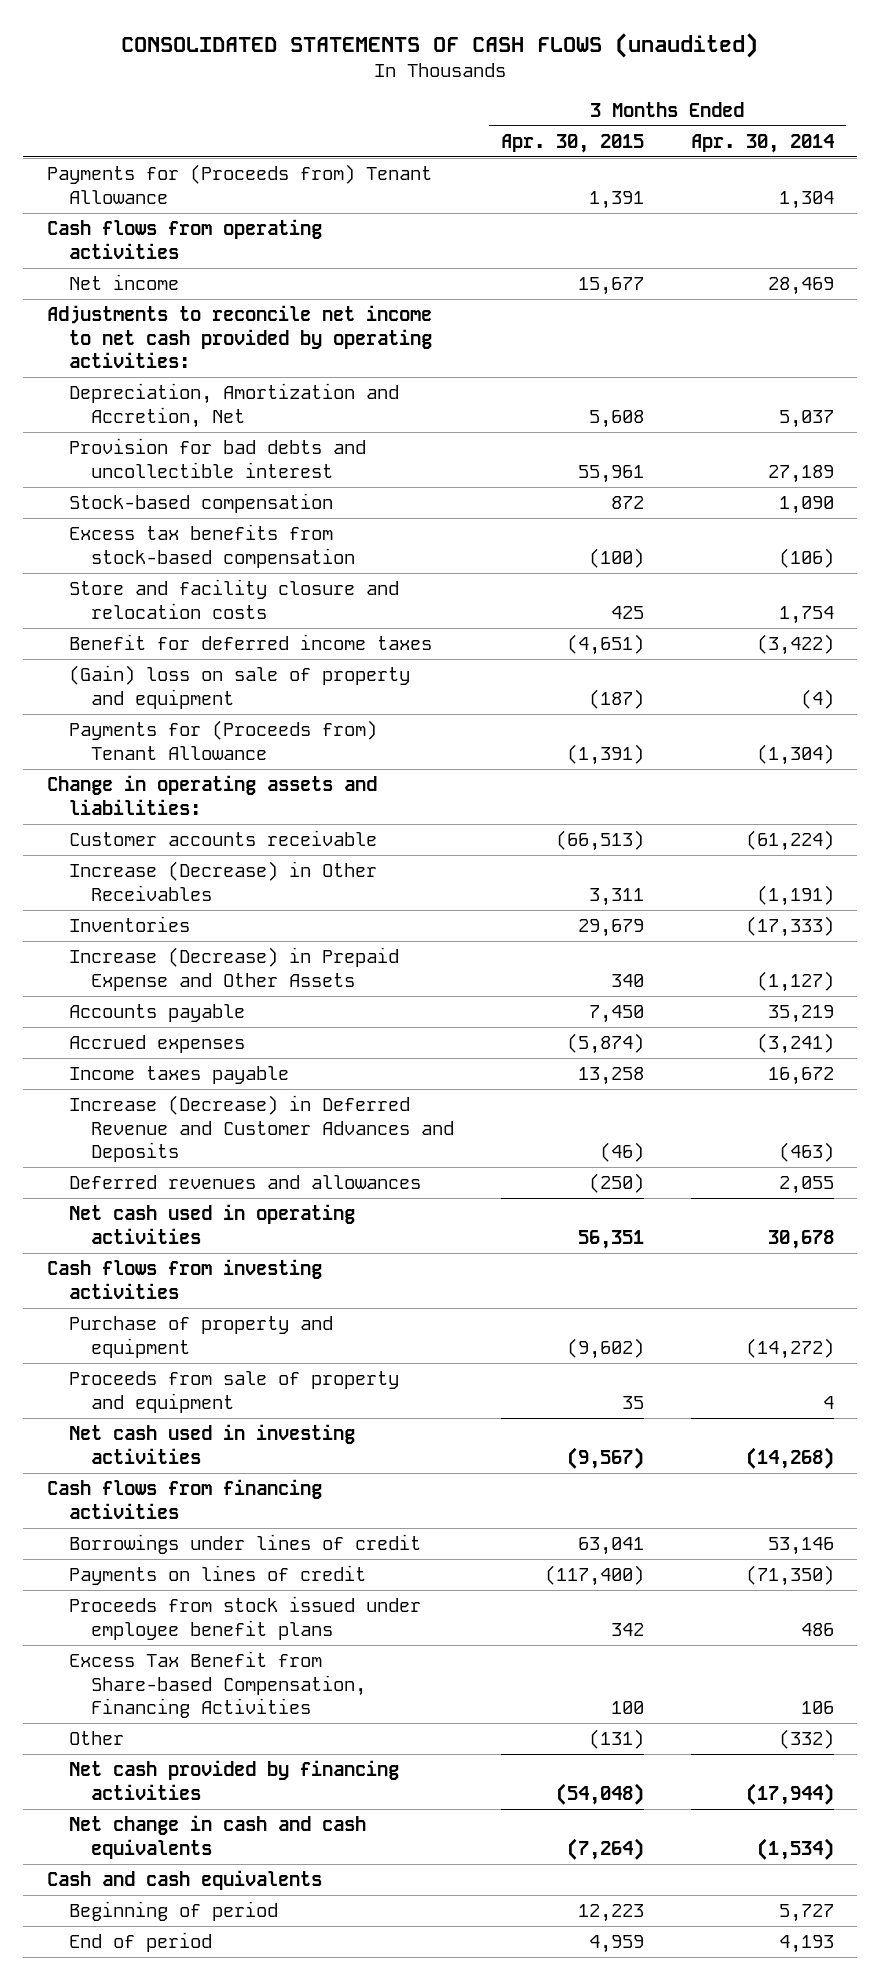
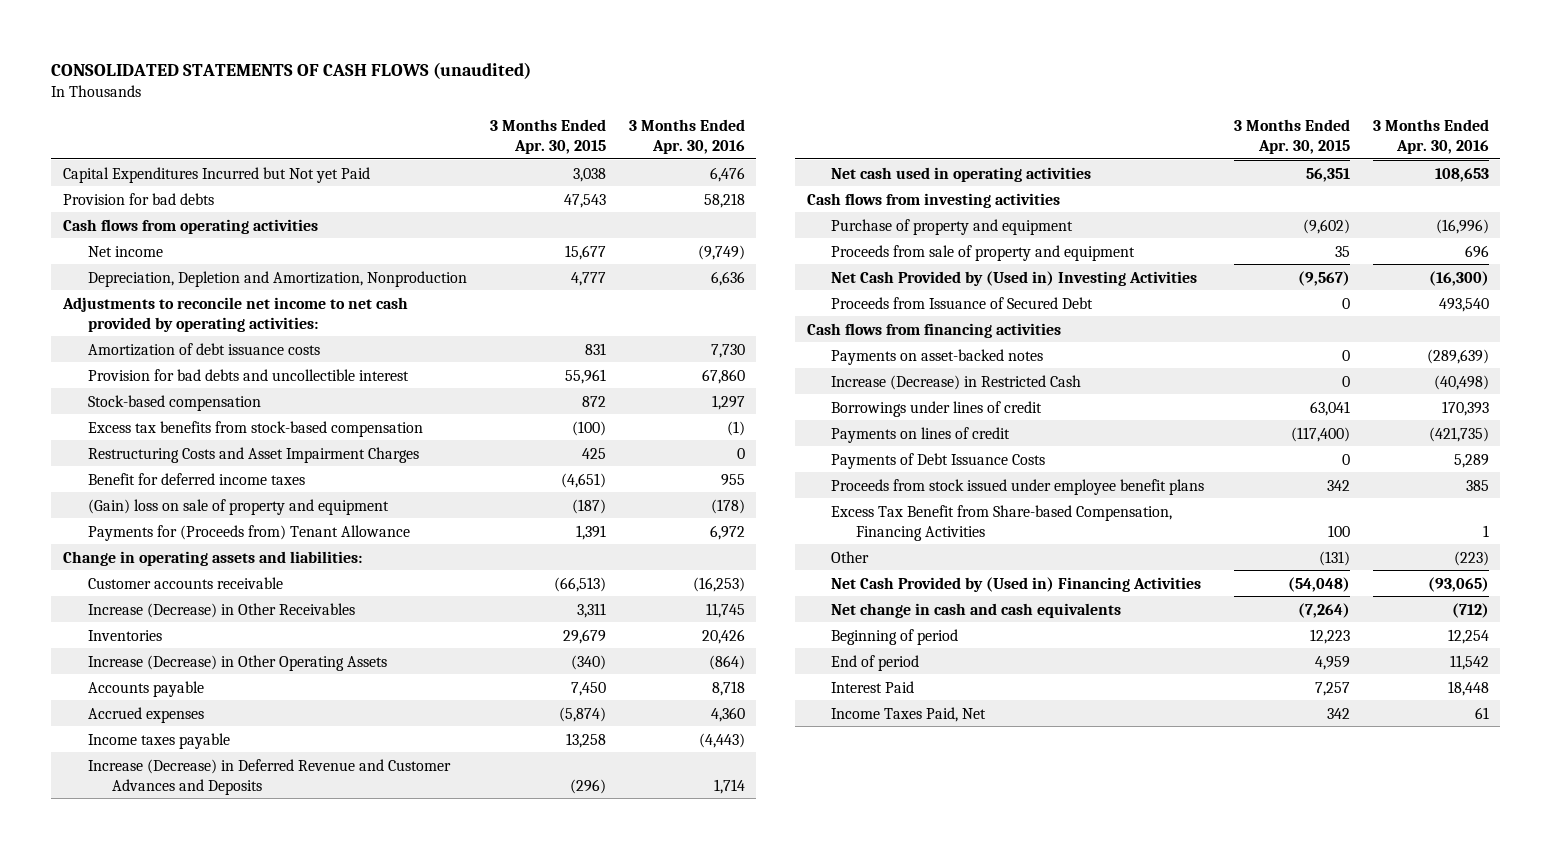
- | 3 Months Ended Apr. 30, 2015 | 3 Months Ended Apr. 30, 2014
+ | 3 Months Ended Apr. 30, 2015 | 3 Months Ended Apr. 30, 2016
+ Capital Expenditures Incurred but Not yet Paid | 3,038 | 6,476
+ Provision for bad debts | 47,543 | 58,218
+ Depreciation, Depletion and Amortization, Nonproduction | 4,777 | 6,636
- Depreciation, Amortization and Accretion, Net | 5,608 | 5,037
+ Amortization of debt issuance costs | 831 | 7,730
- Store and facility closure and relocation costs | 425 | 1,754
+ Restructuring Costs and Asset Impairment Charges | 425 | 0
- Payments for (Proceeds from) Tenant Allowance | (1,391) | (1,304)
moved down: Payments for (Proceeds from) Tenant Allowance | 1,391 | 6,972
- Increase (Decrease) in Prepaid Expense and Other Assets | 340 | (1,127)
+ Increase (Decrease) in Other Operating Assets | (340) | (864)
- Increase (Decrease) in Deferred Revenue and Customer Advances and Deposits | (46) | (463)
- Deferred revenues and allowances | (250) | 2,055
+ Increase (Decrease) in Deferred Revenue and Customer Advances and Deposits | (296) | 1,714
- Net cash used in investing activities | (9,567) | (14,268)
+ Net Cash Provided by (Used in) Investing Activities | (9,567) | (16,300)
+ Proceeds from Issuance of Secured Debt | 0 | 493,540
+ Payments on asset-backed notes | 0 | (289,639)
+ Increase (Decrease) in Restricted Cash | 0 | (40,498)
+ Payments of Debt Issuance Costs | 0 | 5,289
- Net cash provided by financing activities | (54,048) | (17,944)
+ Net Cash Provided by (Used in) Financing Activities | (54,048) | (93,065)
- Cash and cash equivalents
+ Interest Paid | 7,257 | 18,448
+ Income Taxes Paid, Net | 342 | 61

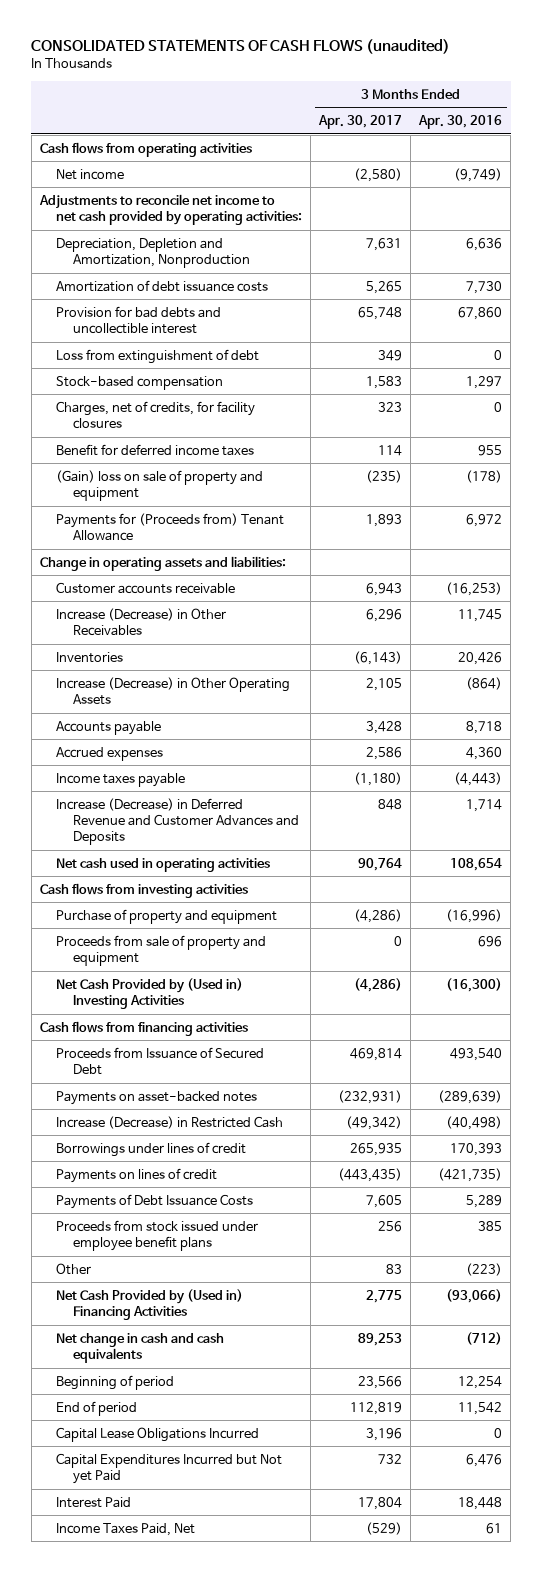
- | 3 Months Ended Apr. 30, 2015 | 3 Months Ended Apr. 30, 2016
+ | 3 Months Ended Apr. 30, 2017 | 3 Months Ended Apr. 30, 2016
- Provision for bad debts | 47,543 | 58,218
moved down: Depreciation, Depletion and Amortization, Nonproduction | 7,631 | 6,636
+ Loss from extinguishment of debt | 349 | 0
- Excess tax benefits from stock-based compensation | (100) | (1)
- Restructuring Costs and Asset Impairment Charges | 425 | 0
+ Charges, net of credits, for facility closures | 323 | 0
- Net cash used in operating activities | 56,351 | 108,653
+ Net cash used in operating activities | 90,764 | 108,654
moved down: Proceeds from Issuance of Secured Debt | 469,814 | 493,540
- Excess Tax Benefit from Share-based Compensation, Financing Activities | 100 | 1
- Net Cash Provided by (Used in) Financing Activities | (54,048) | (93,065)
+ Net Cash Provided by (Used in) Financing Activities | 2,775 | (93,066)
+ Capital Lease Obligations Incurred | 3,196 | 0
moved down: Capital Expenditures Incurred but Not yet Paid | 732 | 6,476

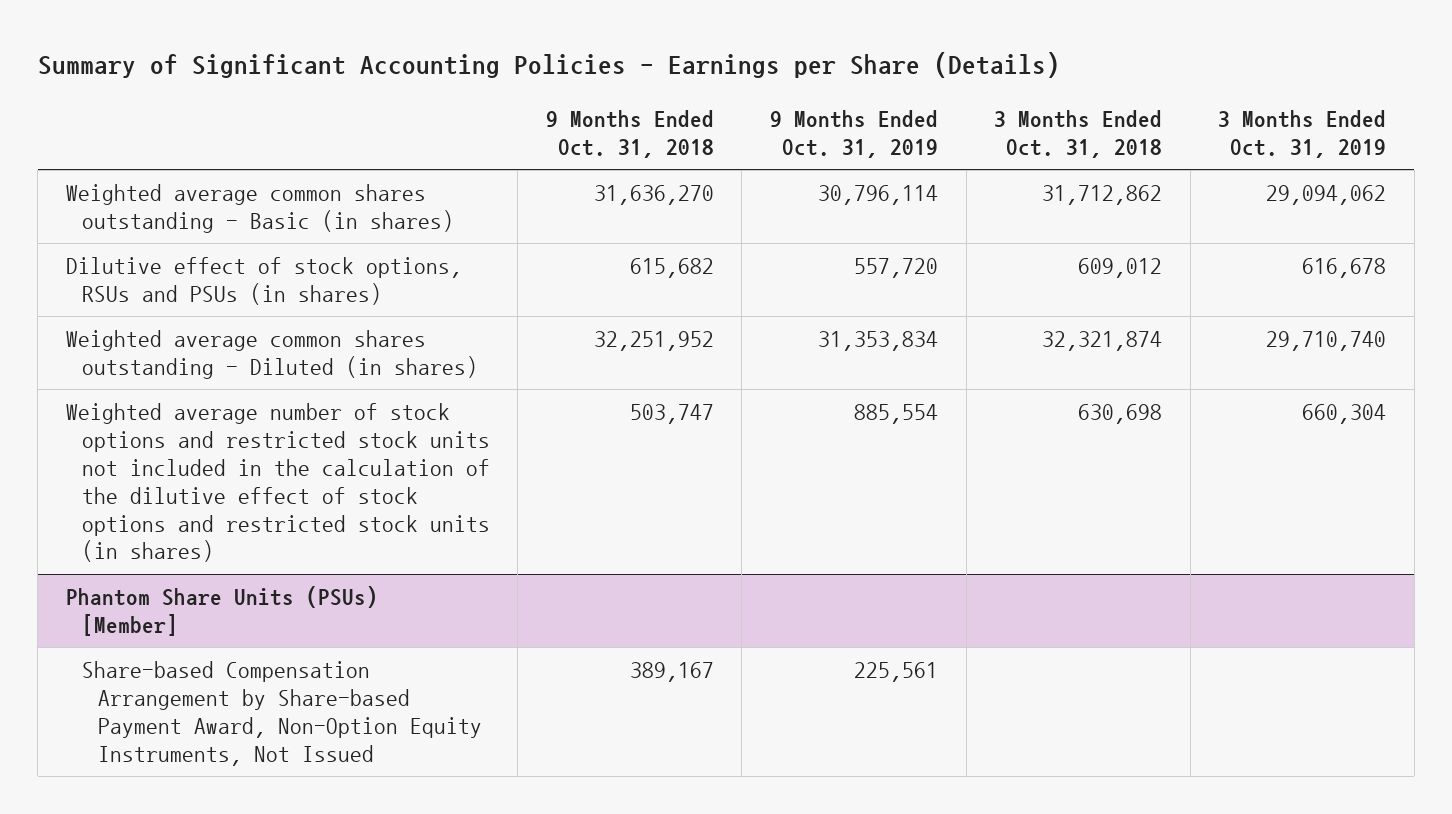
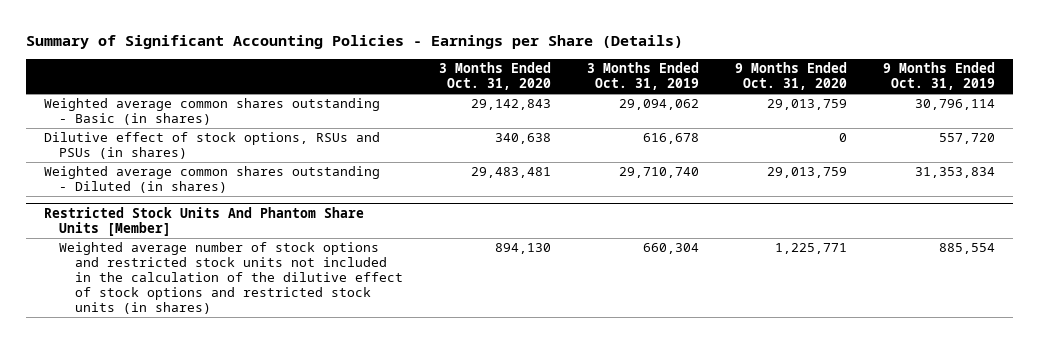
- | 9 Months Ended Oct. 31, 2018 | 9 Months Ended Oct. 31, 2019 | 3 Months Ended Oct. 31, 2018 | 3 Months Ended Oct. 31, 2019
+ | 3 Months Ended Oct. 31, 2020 | 3 Months Ended Oct. 31, 2019 | 9 Months Ended Oct. 31, 2020 | 9 Months Ended Oct. 31, 2019
+ Restricted Stock Units And Phantom Share Units [Member]
- Phantom Share Units (PSUs) [Member]
- Share-based Compensation Arrangement by Share-based Payment Award, Non-Option Equity Instruments, Not Issued | 389,167 | 225,561 | |

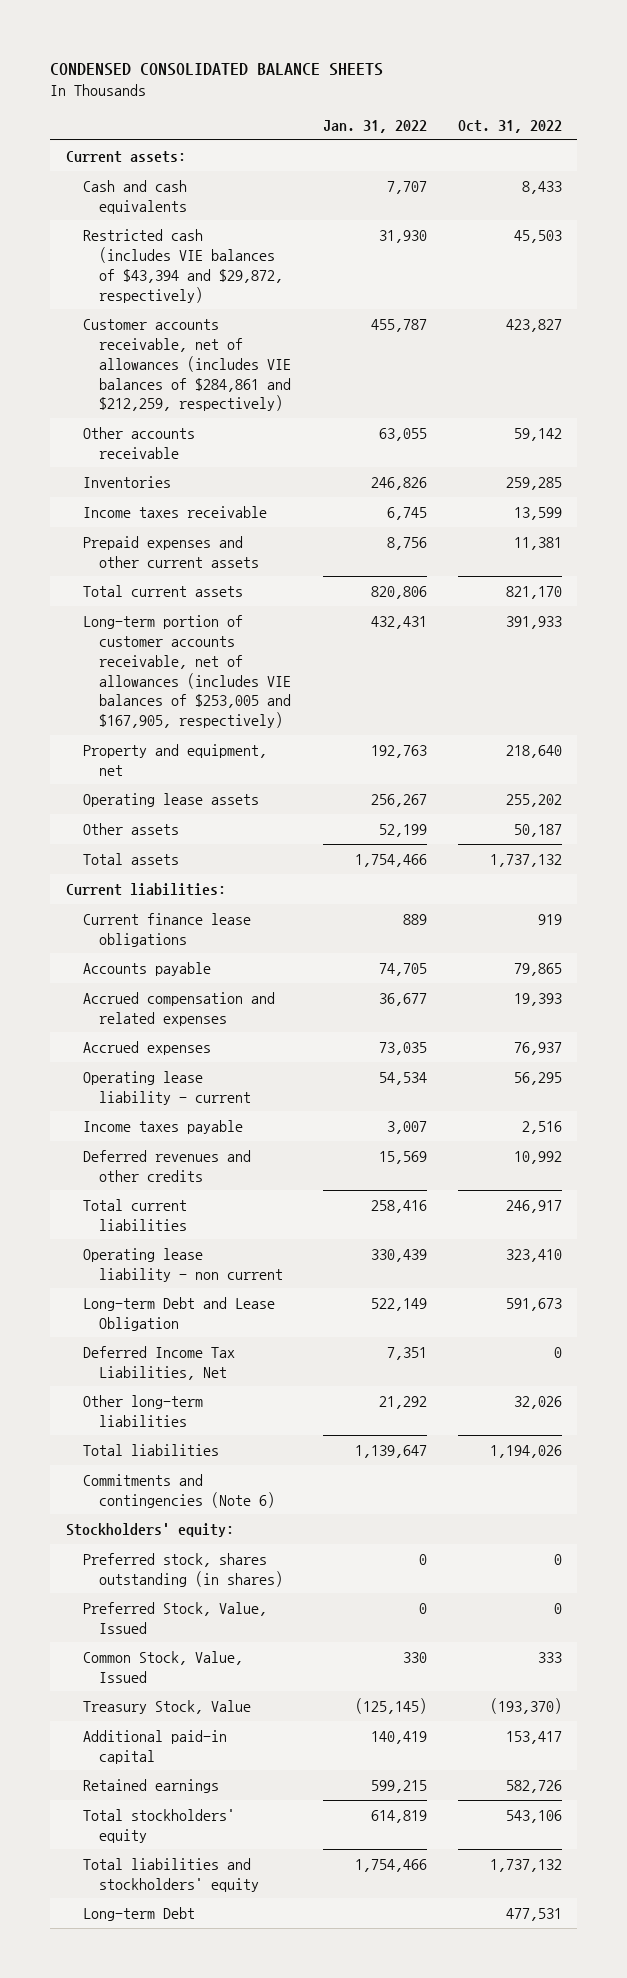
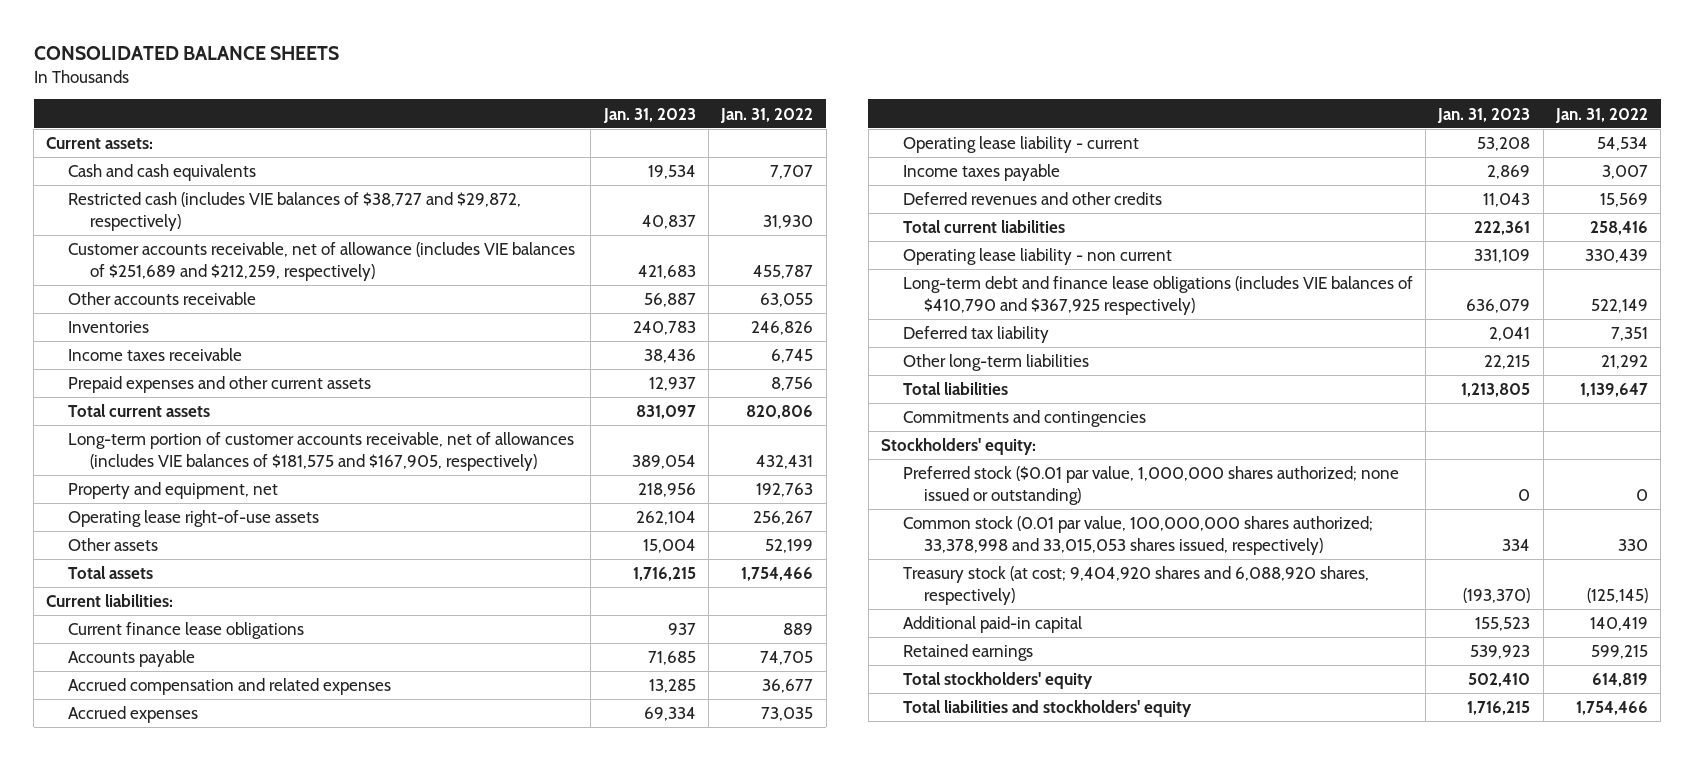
- CONDENSED CONSOLIDATED BALANCE SHEETS
+ CONSOLIDATED BALANCE SHEETS
- | Jan. 31, 2022 | Oct. 31, 2022
+ | Jan. 31, 2023 | Jan. 31, 2022
- Restricted cash (includes VIE balances of $43,394 and $29,872, respectively) | 31,930 | 45,503
- Customer accounts receivable, net of allowances (includes VIE balances of $284,861 and $212,259, respectively) | 455,787 | 423,827
+ Restricted cash (includes VIE balances of $38,727 and $29,872, respectively) | 40,837 | 31,930
+ Customer accounts receivable, net of allowance (includes VIE balances of $251,689 and $212,259, respectively) | 421,683 | 455,787
- Long-term portion of customer accounts receivable, net of allowances (includes VIE balances of $253,005 and $167,905, respectively) | 432,431 | 391,933
+ Long-term portion of customer accounts receivable, net of allowances (includes VIE balances of $181,575 and $167,905, respectively) | 389,054 | 432,431
- Operating lease assets | 256,267 | 255,202
+ Operating lease right-of-use assets | 262,104 | 256,267
- Long-term Debt and Lease Obligation | 522,149 | 591,673
- Deferred Income Tax Liabilities, Net | 7,351 | 0
+ Long-term debt and finance lease obligations (includes VIE balances of $410,790 and $367,925 respectively) | 636,079 | 522,149
+ Deferred tax liability | 2,041 | 7,351
- Commitments and contingencies (Note 6)
+ Commitments and contingencies
- Preferred stock, shares outstanding (in shares) | 0 | 0
- Preferred Stock, Value, Issued | 0 | 0
- Common Stock, Value, Issued | 330 | 333
- Treasury Stock, Value | (125,145) | (193,370)
+ Preferred stock ($0.01 par value, 1,000,000 shares authorized; none issued or outstanding) | 0 | 0
+ Common stock (0.01 par value, 100,000,000 shares authorized; 33,378,998 and 33,015,053 shares issued, respectively) | 334 | 330
+ Treasury stock (at cost; 9,404,920 shares and 6,088,920 shares, respectively) | (193,370) | (125,145)
- Long-term Debt | | 477,531

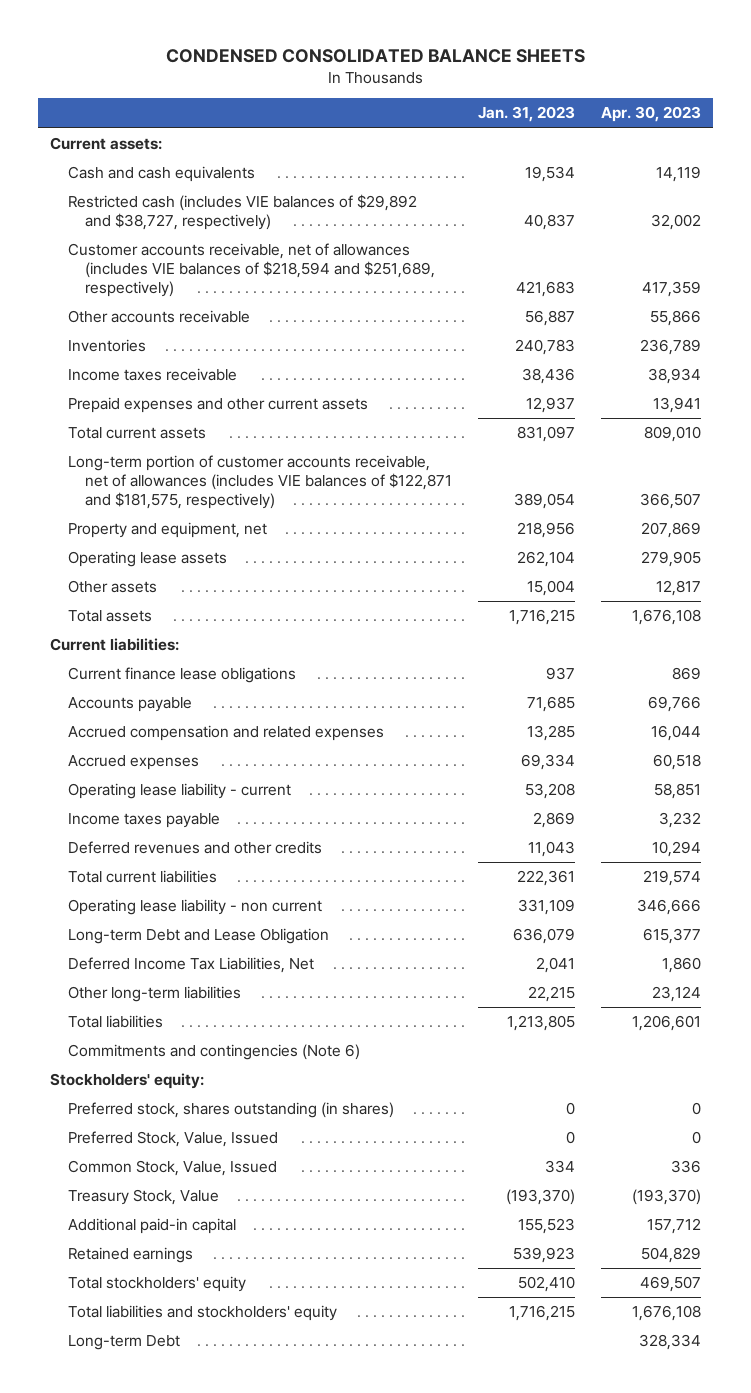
- CONSOLIDATED BALANCE SHEETS
+ CONDENSED CONSOLIDATED BALANCE SHEETS
- | Jan. 31, 2023 | Jan. 31, 2022
+ | Jan. 31, 2023 | Apr. 30, 2023
- Restricted cash (includes VIE balances of $38,727 and $29,872, respectively) | 40,837 | 31,930
- Customer accounts receivable, net of allowance (includes VIE balances of $251,689 and $212,259, respectively) | 421,683 | 455,787
+ Restricted cash (includes VIE balances of $29,892 and $38,727, respectively) | 40,837 | 32,002
+ Customer accounts receivable, net of allowances (includes VIE balances of $218,594 and $251,689, respectively) | 421,683 | 417,359
- Long-term portion of customer accounts receivable, net of allowances (includes VIE balances of $181,575 and $167,905, respectively) | 389,054 | 432,431
+ Long-term portion of customer accounts receivable, net of allowances (includes VIE balances of $122,871 and $181,575, respectively) | 389,054 | 366,507
- Operating lease right-of-use assets | 262,104 | 256,267
+ Operating lease assets | 262,104 | 279,905
- Long-term debt and finance lease obligations (includes VIE balances of $410,790 and $367,925 respectively) | 636,079 | 522,149
- Deferred tax liability | 2,041 | 7,351
+ Long-term Debt and Lease Obligation | 636,079 | 615,377
+ Deferred Income Tax Liabilities, Net | 2,041 | 1,860
- Commitments and contingencies
+ Commitments and contingencies (Note 6)
- Preferred stock ($0.01 par value, 1,000,000 shares authorized; none issued or outstanding) | 0 | 0
- Common stock (0.01 par value, 100,000,000 shares authorized; 33,378,998 and 33,015,053 shares issued, respectively) | 334 | 330
- Treasury stock (at cost; 9,404,920 shares and 6,088,920 shares, respectively) | (193,370) | (125,145)
+ Preferred stock, shares outstanding (in shares) | 0 | 0
+ Preferred Stock, Value, Issued | 0 | 0
+ Common Stock, Value, Issued | 334 | 336
+ Treasury Stock, Value | (193,370) | (193,370)
+ Long-term Debt | | 328,334

